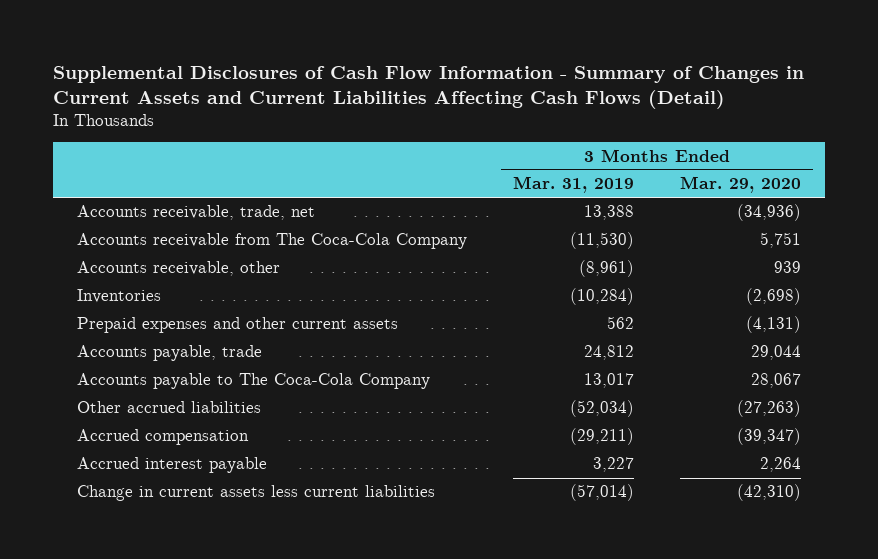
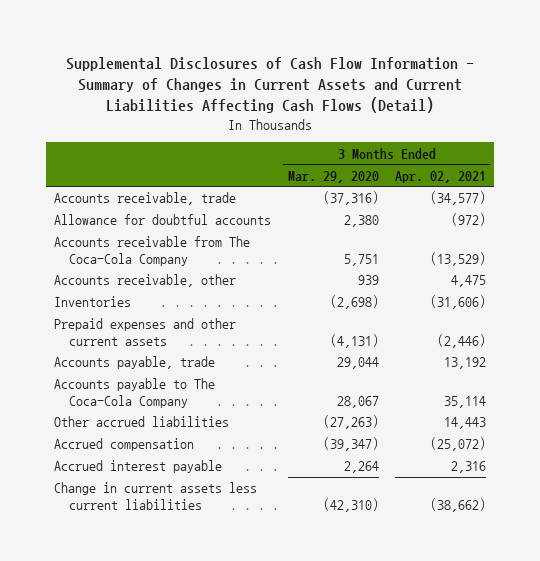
- | 3 Months Ended Mar. 31, 2019 | 3 Months Ended Mar. 29, 2020
+ | 3 Months Ended Mar. 29, 2020 | 3 Months Ended Apr. 02, 2021
- Accounts receivable, trade, net | 13,388 | (34,936)
+ Accounts receivable, trade | (37,316) | (34,577)
+ Allowance for doubtful accounts | 2,380 | (972)

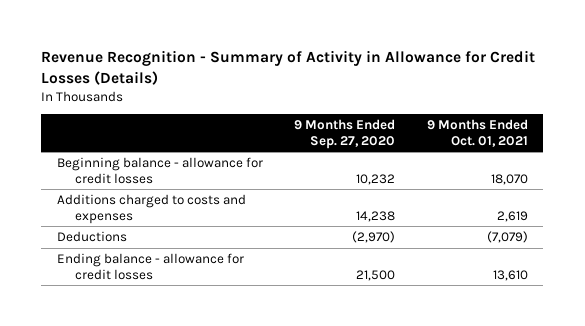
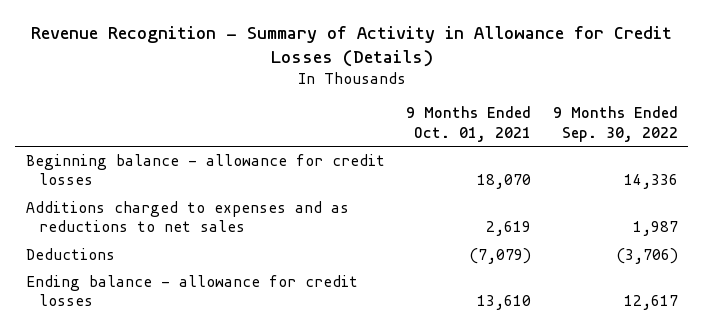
- | 9 Months Ended Sep. 27, 2020 | 9 Months Ended Oct. 01, 2021
+ | 9 Months Ended Oct. 01, 2021 | 9 Months Ended Sep. 30, 2022
- Additions charged to costs and expenses | 14,238 | 2,619
+ Additions charged to expenses and as reductions to net sales | 2,619 | 1,987

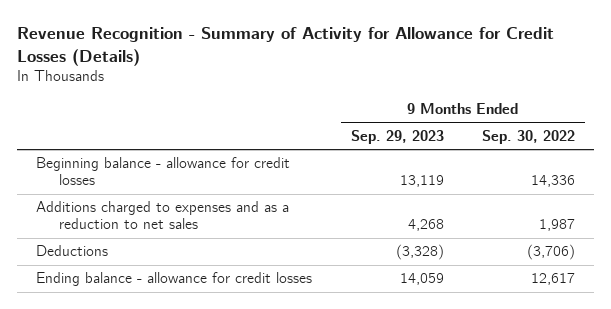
- Revenue Recognition - Summary of Activity in Allowance for Credit Losses (Details)
+ Revenue Recognition - Summary of Activity for Allowance for Credit Losses (Details)
- | 9 Months Ended Oct. 01, 2021 | 9 Months Ended Sep. 30, 2022
+ | 9 Months Ended Sep. 29, 2023 | 9 Months Ended Sep. 30, 2022
- Additions charged to expenses and as reductions to net sales | 2,619 | 1,987
+ Additions charged to expenses and as a reduction to net sales | 4,268 | 1,987

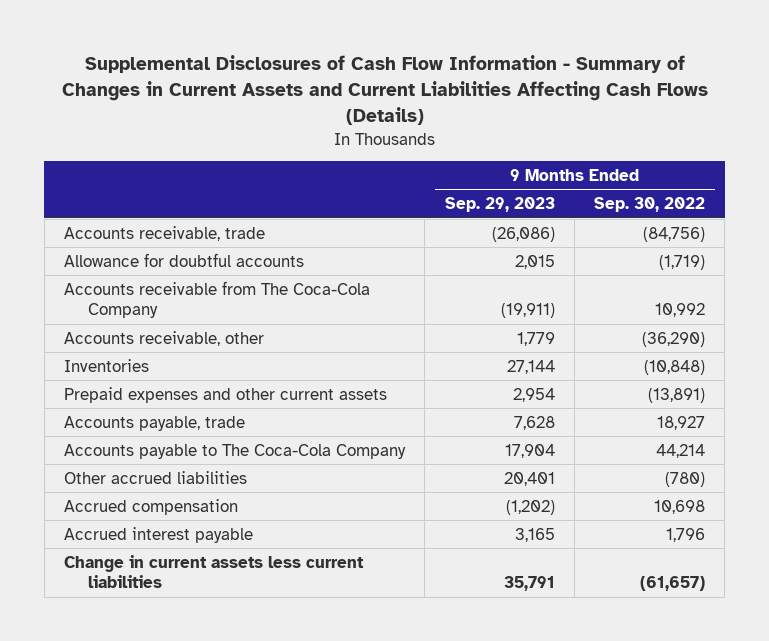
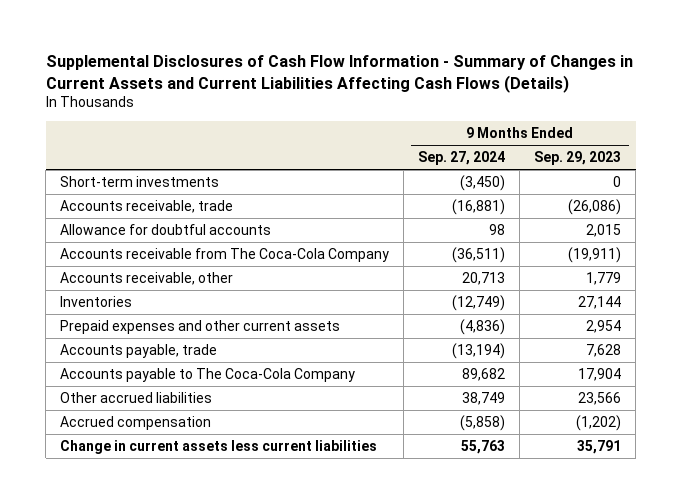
- | 9 Months Ended Sep. 29, 2023 | 9 Months Ended Sep. 30, 2022
+ | 9 Months Ended Sep. 27, 2024 | 9 Months Ended Sep. 29, 2023
+ Short-term investments | (3,450) | 0
- Other accrued liabilities | 20,401 | (780)
+ Other accrued liabilities | 38,749 | 23,566
- Accrued interest payable | 3,165 | 1,796

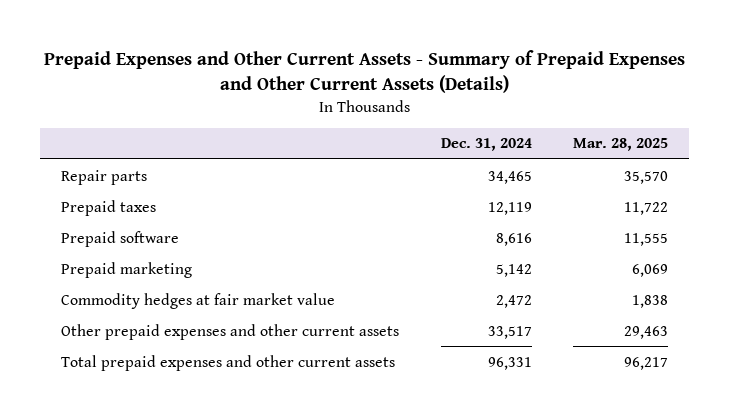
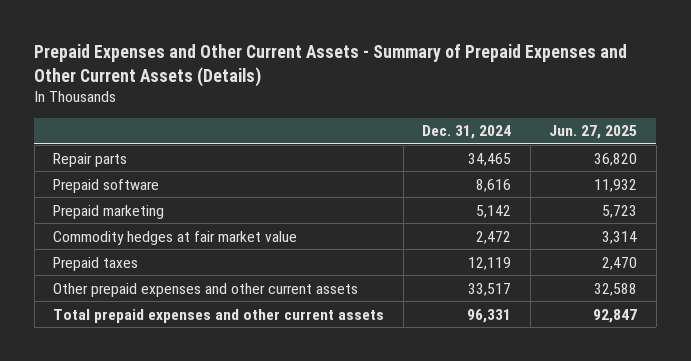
- | Dec. 31, 2024 | Mar. 28, 2025
+ | Dec. 31, 2024 | Jun. 27, 2025
moved down: Prepaid taxes | 12,119 | 2,470

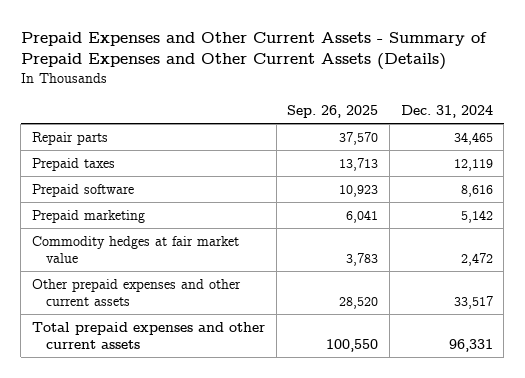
- | Dec. 31, 2024 | Jun. 27, 2025
+ | Sep. 26, 2025 | Dec. 31, 2024
moved up: Prepaid taxes | 13,713 | 12,119

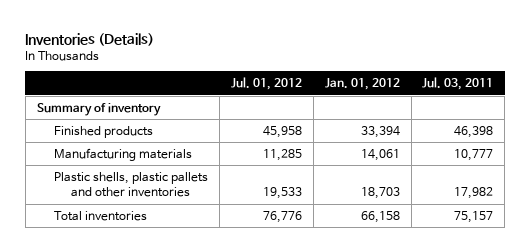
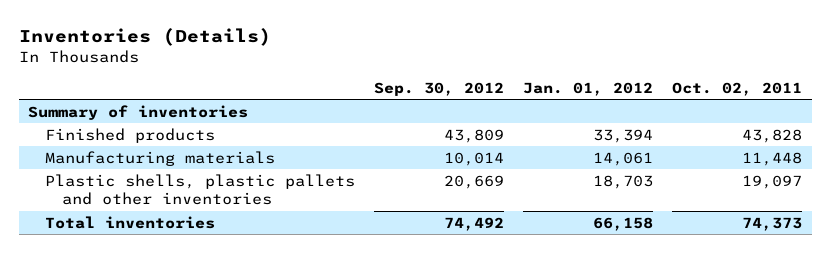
- | Jul. 01, 2012 | Jan. 01, 2012 | Jul. 03, 2011
+ | Sep. 30, 2012 | Jan. 01, 2012 | Oct. 02, 2011
- Summary of inventory
+ Summary of inventories

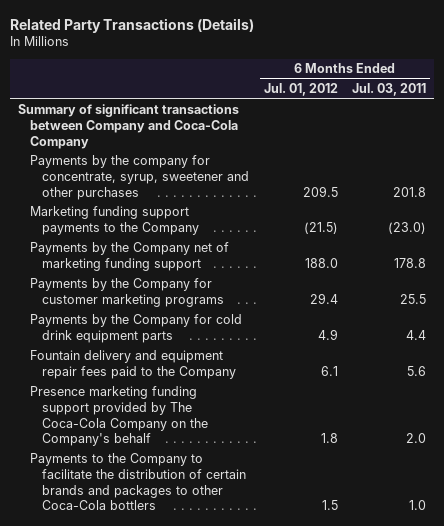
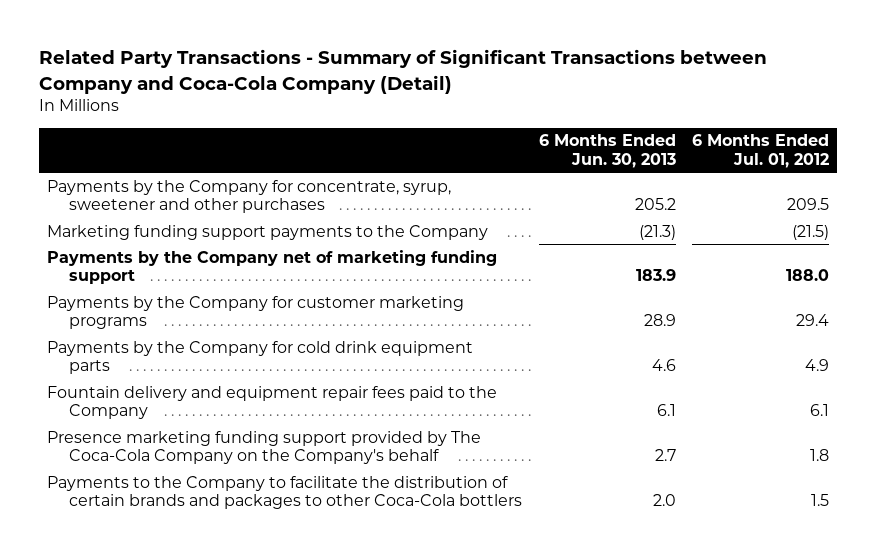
- Related Party Transactions (Details)
+ Related Party Transactions - Summary of Significant Transactions between Company and Coca-Cola Company (Detail)
- | 6 Months Ended Jul. 01, 2012 | 6 Months Ended Jul. 03, 2011
+ | 6 Months Ended Jun. 30, 2013 | 6 Months Ended Jul. 01, 2012
- Summary of significant transactions between Company and Coca-Cola Company
- Payments by the company for concentrate, syrup, sweetener and other purchases | 209.5 | 201.8
+ Payments by the Company for concentrate, syrup, sweetener and other purchases | 205.2 | 209.5

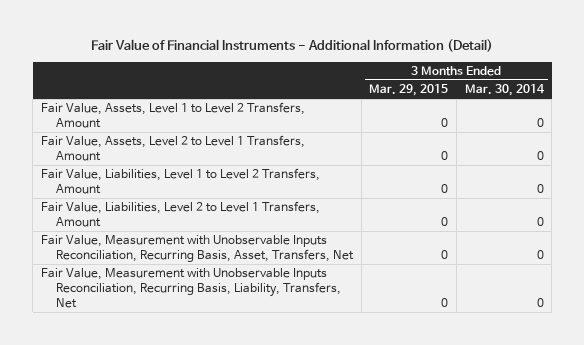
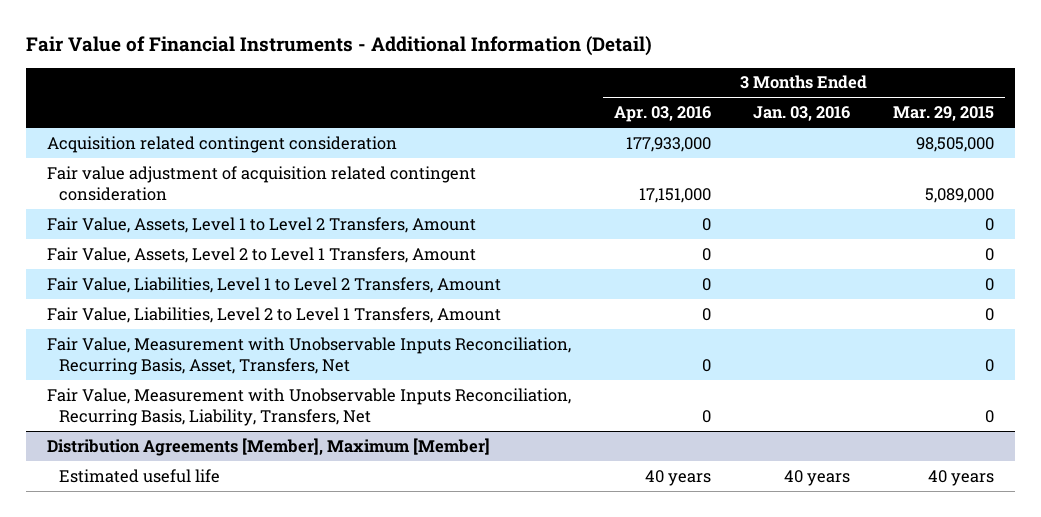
- | 3 Months Ended Mar. 29, 2015 | 3 Months Ended Mar. 30, 2014
+ | 3 Months Ended Apr. 03, 2016 | 3 Months Ended Jan. 03, 2016 | 3 Months Ended Mar. 29, 2015
+ Acquisition related contingent consideration | 177,933,000 | | 98,505,000
+ Fair value adjustment of acquisition related contingent consideration | 17,151,000 | | 5,089,000
+ Distribution Agreements [Member], Maximum [Member]
+ Estimated useful life | 40 years | 40 years | 40 years

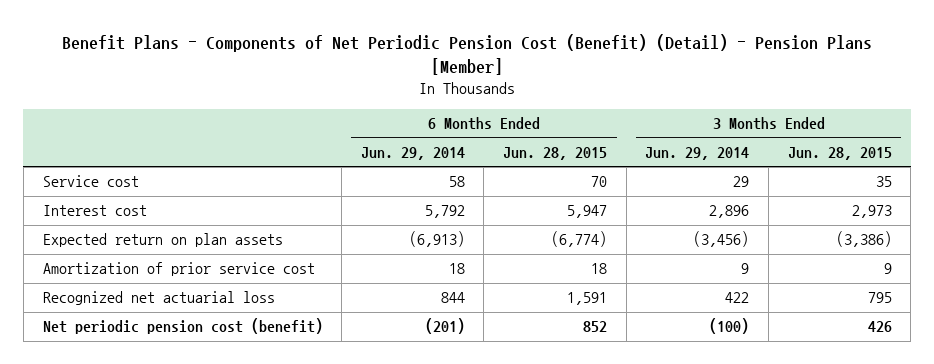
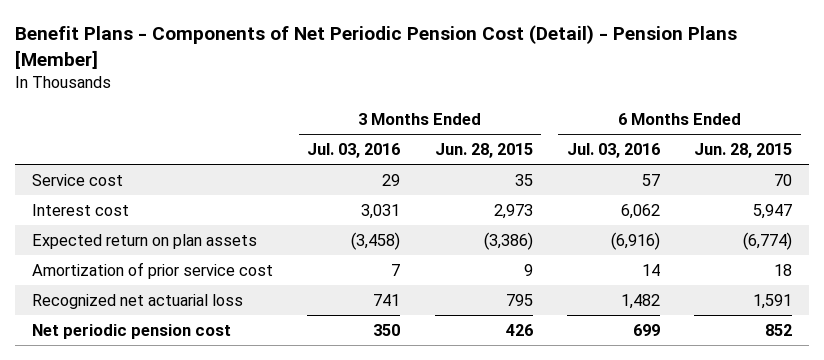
- Benefit Plans - Components of Net Periodic Pension Cost (Benefit) (Detail) - Pension Plans [Member]
+ Benefit Plans - Components of Net Periodic Pension Cost (Detail) - Pension Plans [Member]
- | 6 Months Ended Jun. 29, 2014 | 6 Months Ended Jun. 28, 2015 | 3 Months Ended Jun. 29, 2014 | 3 Months Ended Jun. 28, 2015
+ | 3 Months Ended Jul. 03, 2016 | 3 Months Ended Jun. 28, 2015 | 6 Months Ended Jul. 03, 2016 | 6 Months Ended Jun. 28, 2015
- Net periodic pension cost (benefit) | (201) | 852 | (100) | 426
+ Net periodic pension cost | 350 | 426 | 699 | 852

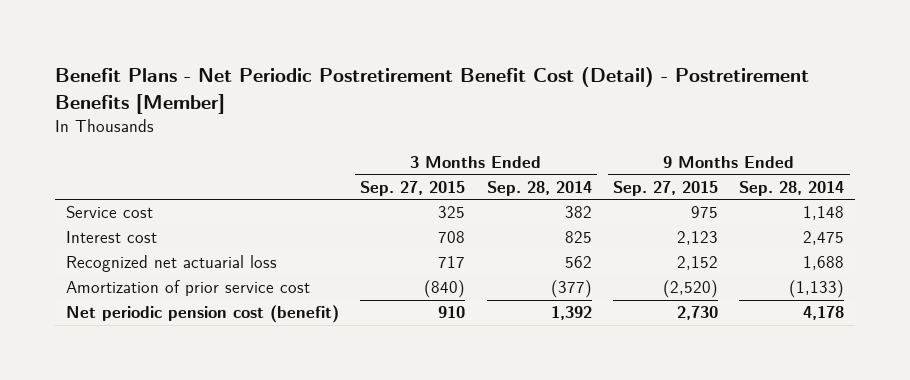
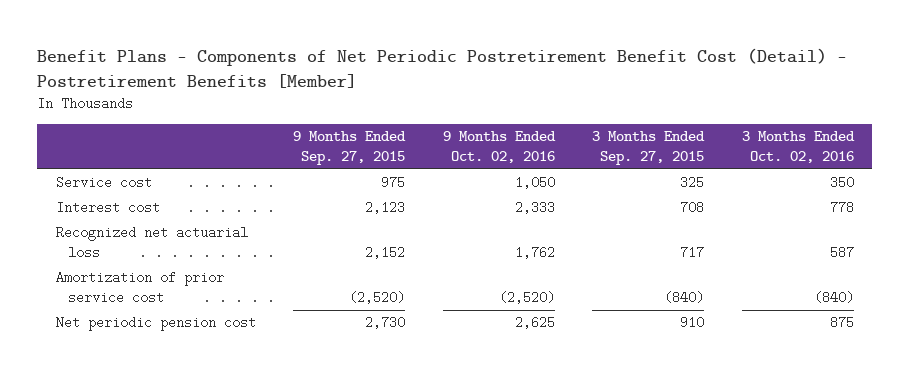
- Benefit Plans - Net Periodic Postretirement Benefit Cost (Detail) - Postretirement Benefits [Member]
+ Benefit Plans - Components of Net Periodic Postretirement Benefit Cost (Detail) - Postretirement Benefits [Member]
- | 3 Months Ended Sep. 27, 2015 | 3 Months Ended Sep. 28, 2014 | 9 Months Ended Sep. 27, 2015 | 9 Months Ended Sep. 28, 2014
+ | 9 Months Ended Sep. 27, 2015 | 9 Months Ended Oct. 02, 2016 | 3 Months Ended Sep. 27, 2015 | 3 Months Ended Oct. 02, 2016
- Net periodic pension cost (benefit) | 910 | 1,392 | 2,730 | 4,178
+ Net periodic pension cost | 2,730 | 2,625 | 910 | 875

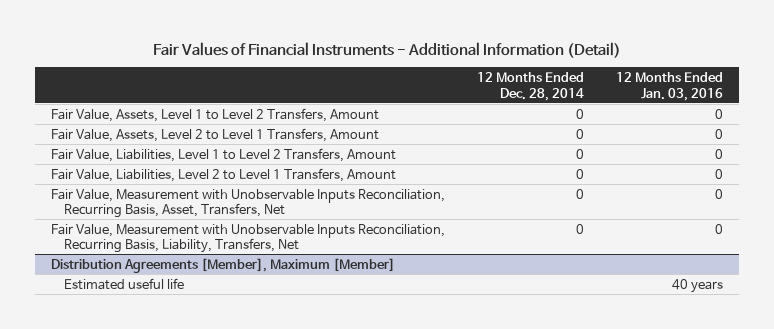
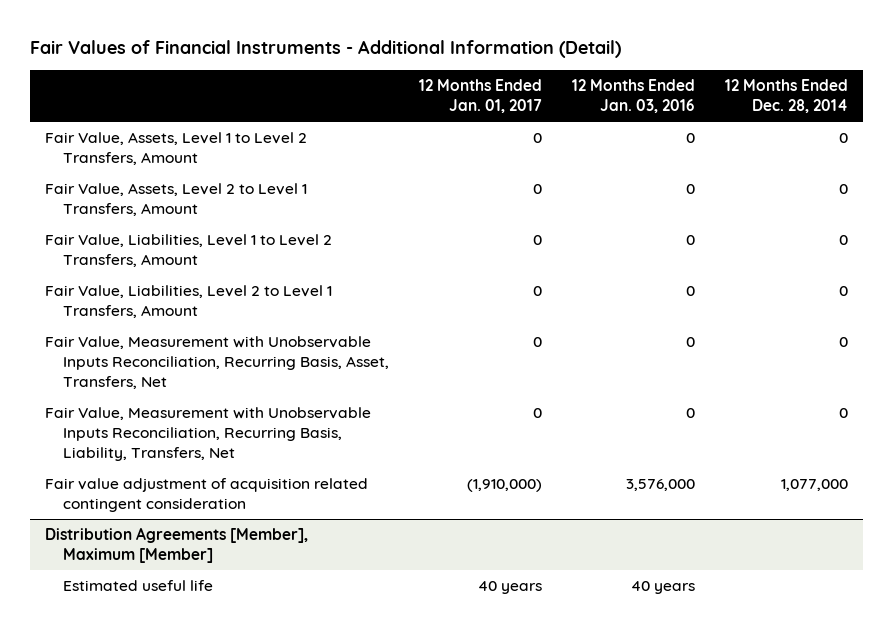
- | 12 Months Ended Dec. 28, 2014 | 12 Months Ended Jan. 03, 2016
+ | 12 Months Ended Jan. 01, 2017 | 12 Months Ended Jan. 03, 2016 | 12 Months Ended Dec. 28, 2014
+ Fair value adjustment of acquisition related contingent consideration | (1,910,000) | 3,576,000 | 1,077,000

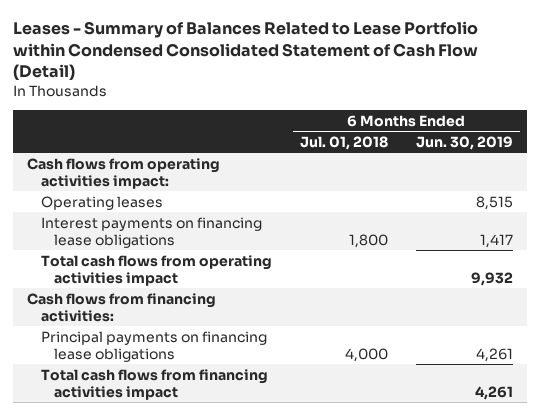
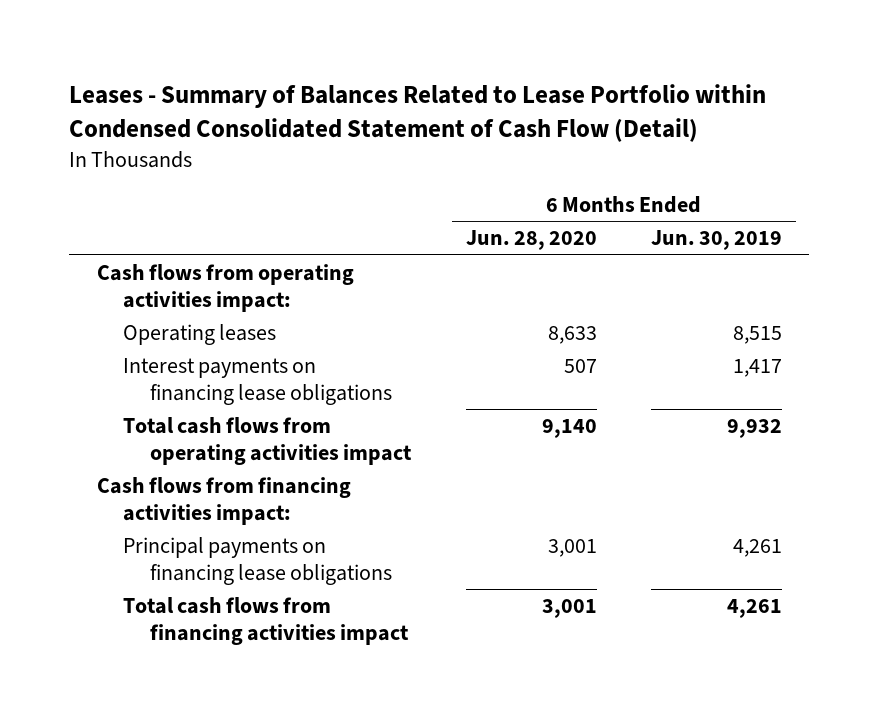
- | 6 Months Ended Jul. 01, 2018 | 6 Months Ended Jun. 30, 2019
+ | 6 Months Ended Jun. 28, 2020 | 6 Months Ended Jun. 30, 2019
- Cash flows from financing activities:
+ Cash flows from financing activities impact:

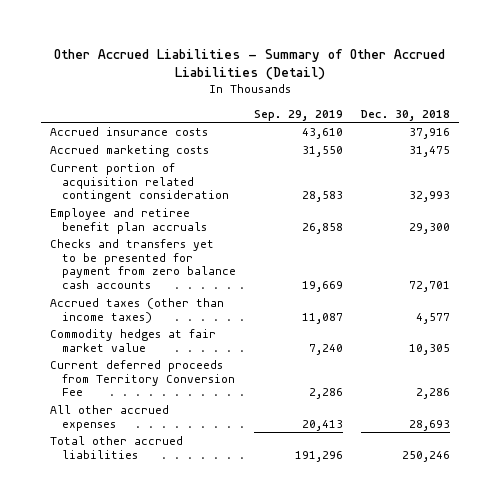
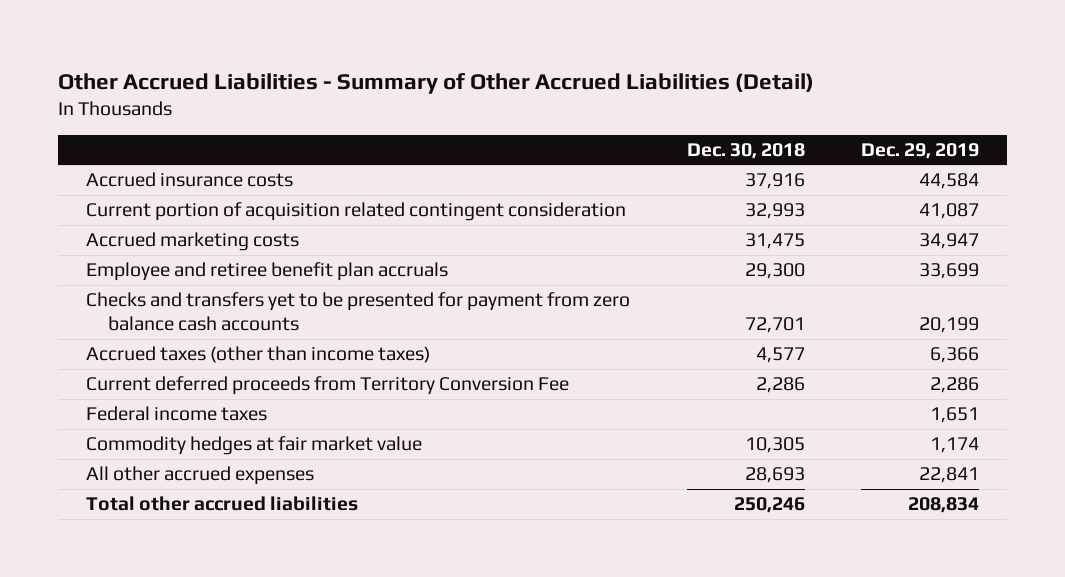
- | Sep. 29, 2019 | Dec. 30, 2018
+ | Dec. 30, 2018 | Dec. 29, 2019
moved down: Accrued marketing costs | 31,475 | 34,947
+ Federal income taxes | | 1,651
moved down: Commodity hedges at fair market value | 10,305 | 1,174

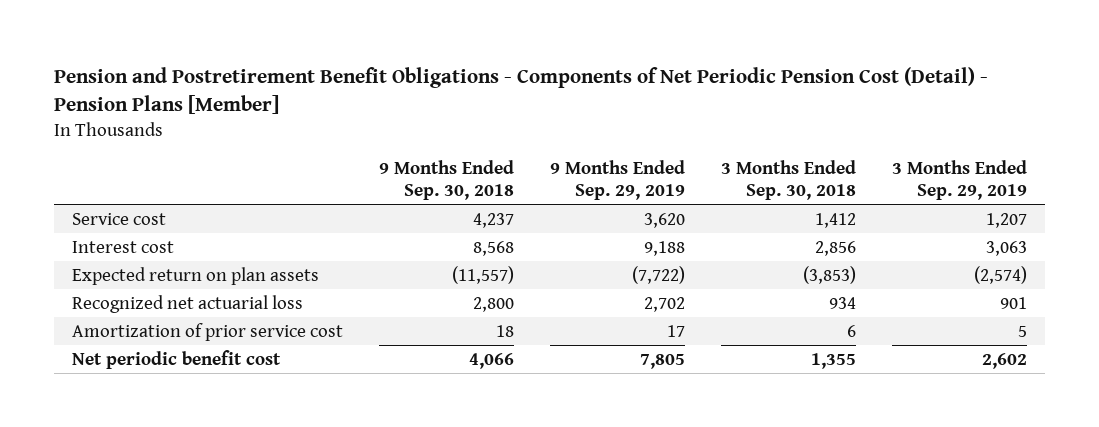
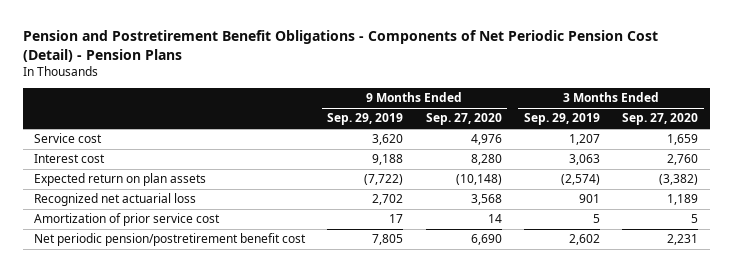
- Pension and Postretirement Benefit Obligations - Components of Net Periodic Pension Cost (Detail) - Pension Plans [Member]
+ Pension and Postretirement Benefit Obligations - Components of Net Periodic Pension Cost (Detail) - Pension Plans
- | 9 Months Ended Sep. 30, 2018 | 9 Months Ended Sep. 29, 2019 | 3 Months Ended Sep. 30, 2018 | 3 Months Ended Sep. 29, 2019
+ | 9 Months Ended Sep. 29, 2019 | 9 Months Ended Sep. 27, 2020 | 3 Months Ended Sep. 29, 2019 | 3 Months Ended Sep. 27, 2020
- Net periodic benefit cost | 4,066 | 7,805 | 1,355 | 2,602
+ Net periodic pension/postretirement benefit cost | 7,805 | 6,690 | 2,602 | 2,231

